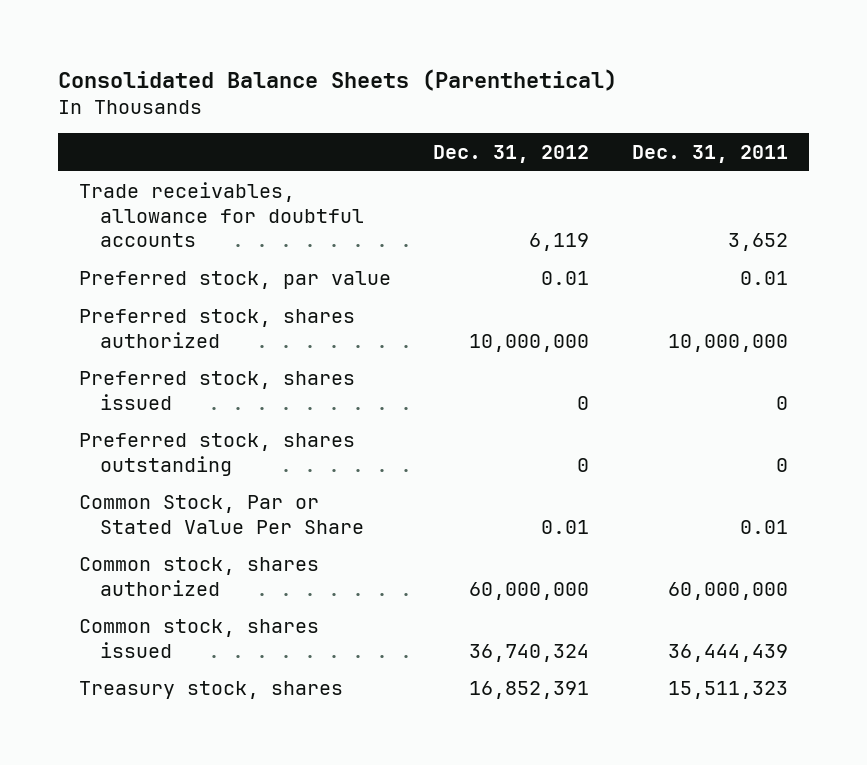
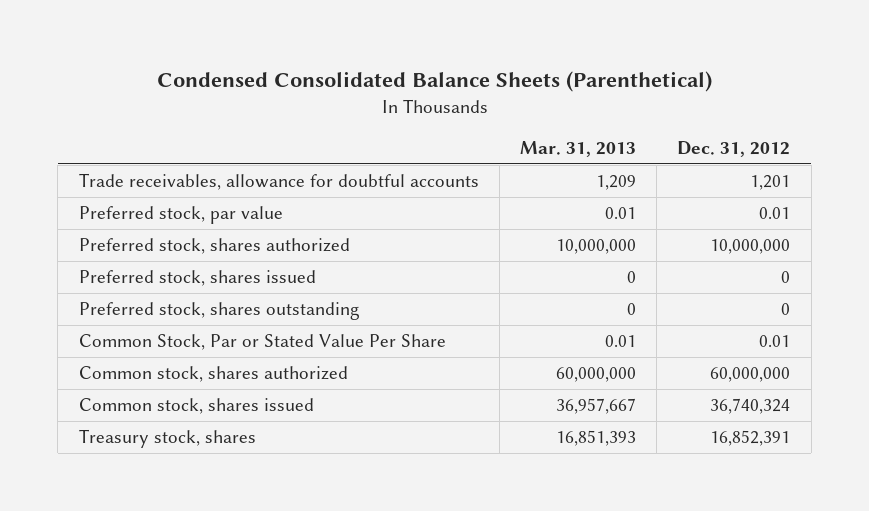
- Consolidated Balance Sheets (Parenthetical)
+ Condensed Consolidated Balance Sheets (Parenthetical)
- | Dec. 31, 2012 | Dec. 31, 2011
+ | Mar. 31, 2013 | Dec. 31, 2012
- Trade receivables, allowance for doubtful accounts | 6,119 | 3,652
+ Trade receivables, allowance for doubtful accounts | 1,209 | 1,201

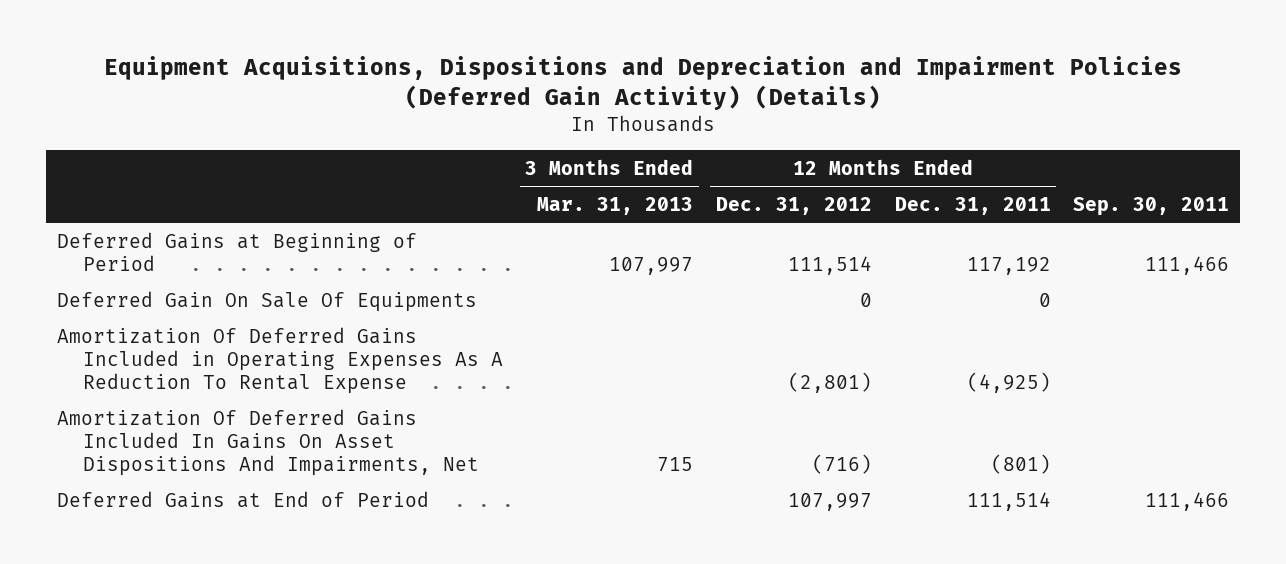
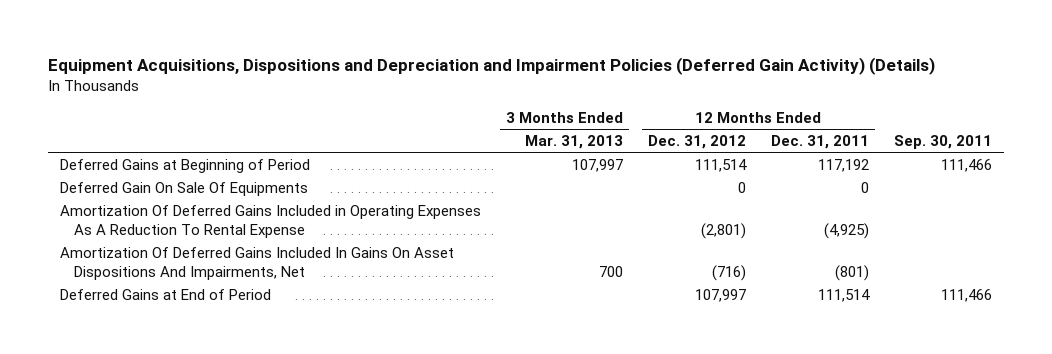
- Amortization Of Deferred Gains Included In Gains On Asset Dispositions And Impairments, Net | 715 | (716) | (801) |
+ Amortization Of Deferred Gains Included In Gains On Asset Dispositions And Impairments, Net | 700 | (716) | (801) |

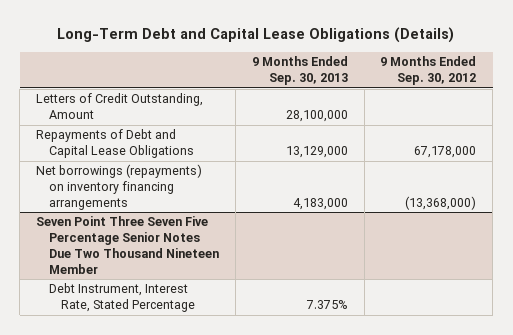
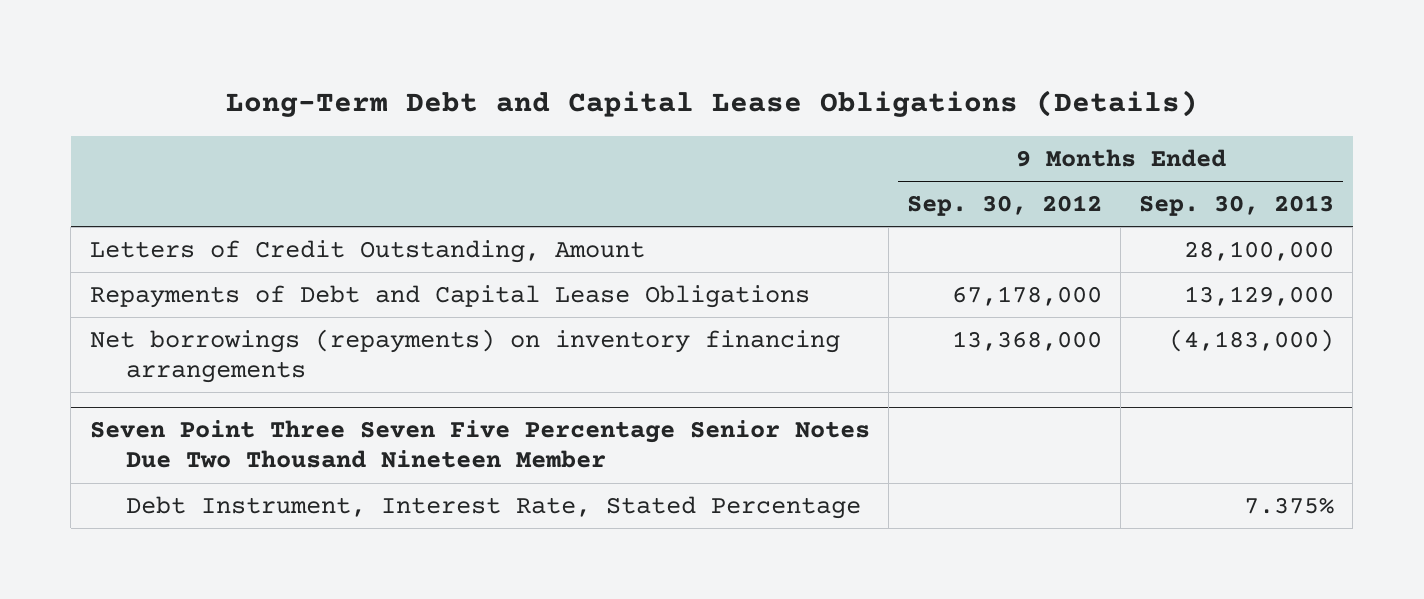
- | 9 Months Ended Sep. 30, 2013 | 9 Months Ended Sep. 30, 2012
+ | 9 Months Ended Sep. 30, 2012 | 9 Months Ended Sep. 30, 2013
- Net borrowings (repayments) on inventory financing arrangements | 4,183,000 | (13,368,000)
+ Net borrowings (repayments) on inventory financing arrangements | 13,368,000 | (4,183,000)

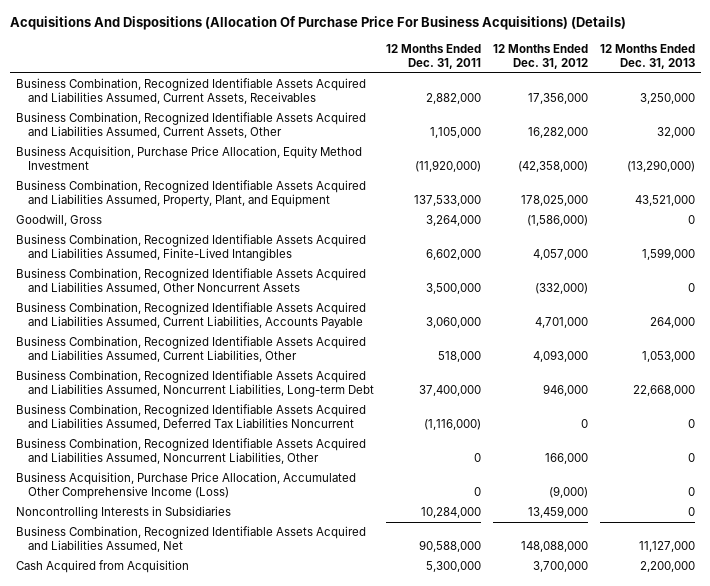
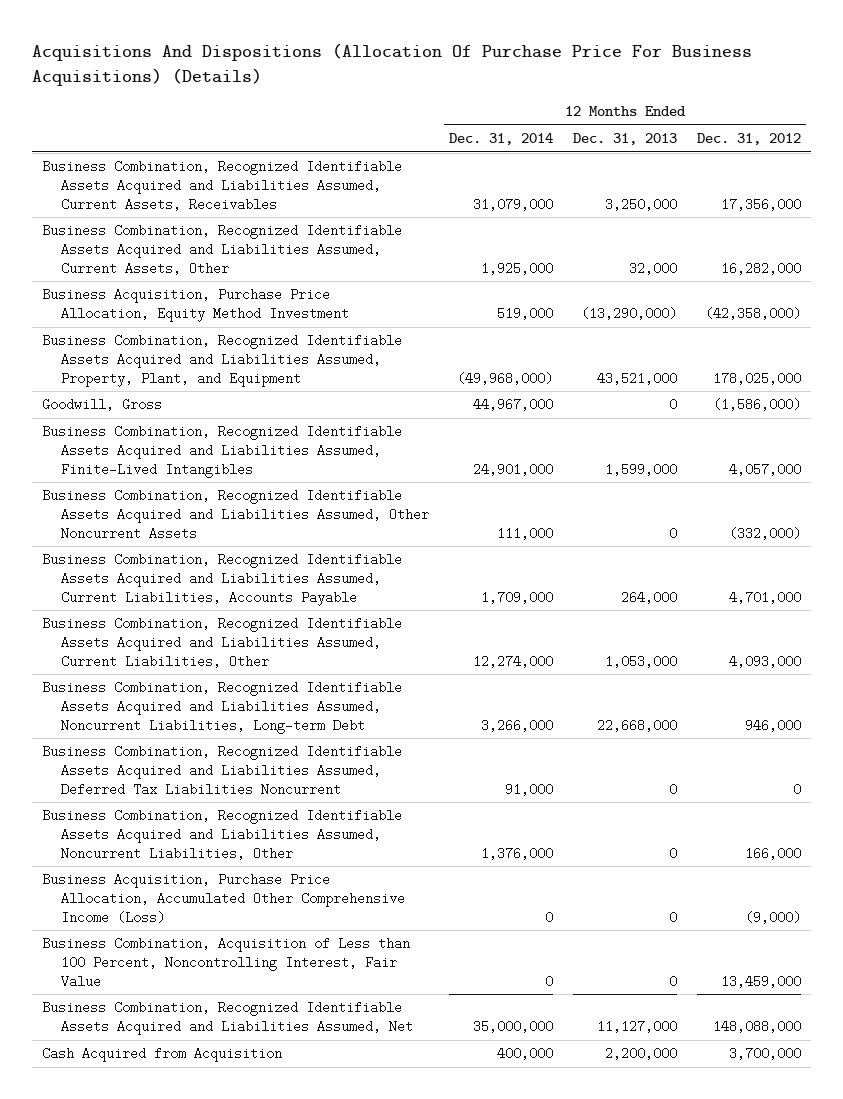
- | 12 Months Ended Dec. 31, 2011 | 12 Months Ended Dec. 31, 2012 | 12 Months Ended Dec. 31, 2013
+ | 12 Months Ended Dec. 31, 2014 | 12 Months Ended Dec. 31, 2013 | 12 Months Ended Dec. 31, 2012
- Noncontrolling Interests in Subsidiaries | 10,284,000 | 13,459,000 | 0
+ Business Combination, Acquisition of Less than 100 Percent, Noncontrolling Interest, Fair Value | 0 | 0 | 13,459,000

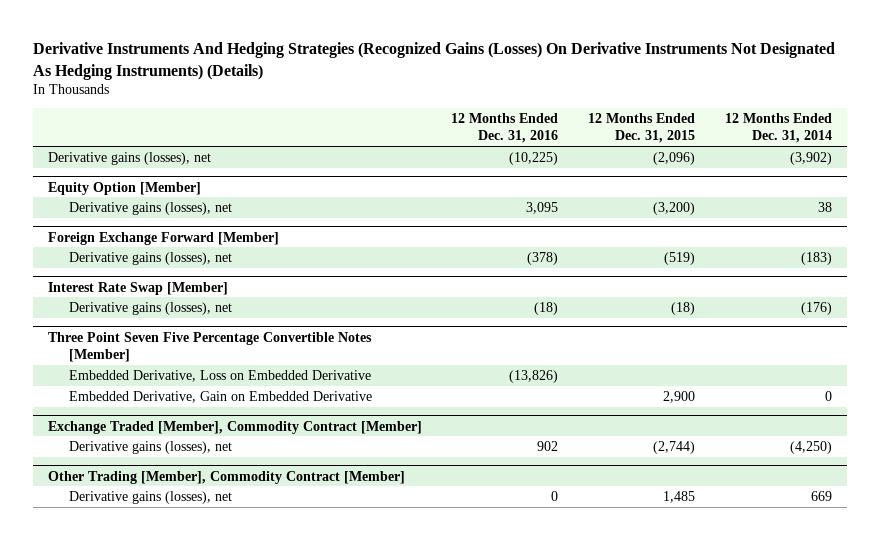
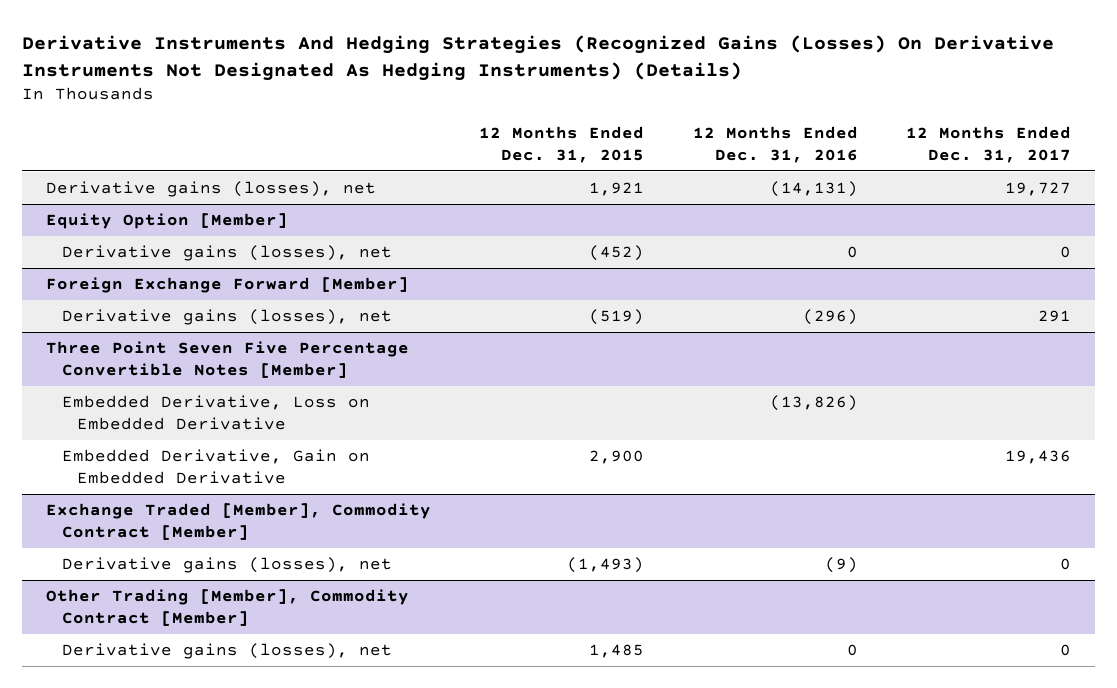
- | 12 Months Ended Dec. 31, 2016 | 12 Months Ended Dec. 31, 2015 | 12 Months Ended Dec. 31, 2014
+ | 12 Months Ended Dec. 31, 2015 | 12 Months Ended Dec. 31, 2016 | 12 Months Ended Dec. 31, 2017
- Derivative gains (losses), net | (10,225) | (2,096) | (3,902)
+ Derivative gains (losses), net | 1,921 | (14,131) | 19,727
@ Equity Option [Member]
- Derivative gains (losses), net | 3,095 | (3,200) | 38
+ Derivative gains (losses), net | (452) | 0 | 0
@ Foreign Exchange Forward [Member]
- Derivative gains (losses), net | (378) | (519) | (183)
- Interest Rate Swap [Member]
- Derivative gains (losses), net | (18) | (18) | (176)
@ Foreign Exchange Forward [Member]
+ Derivative gains (losses), net | (519) | (296) | 291
@ Exchange Traded [Member], Commodity Contract [Member]
- Derivative gains (losses), net | 902 | (2,744) | (4,250)
+ Derivative gains (losses), net | (1,493) | (9) | 0

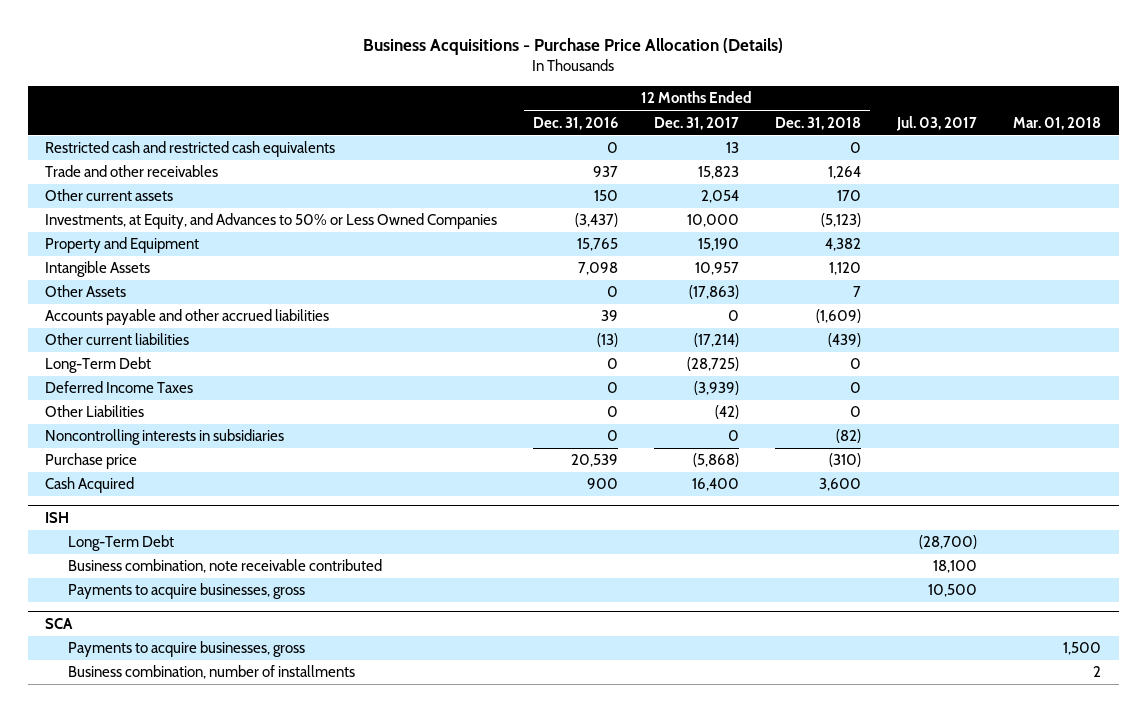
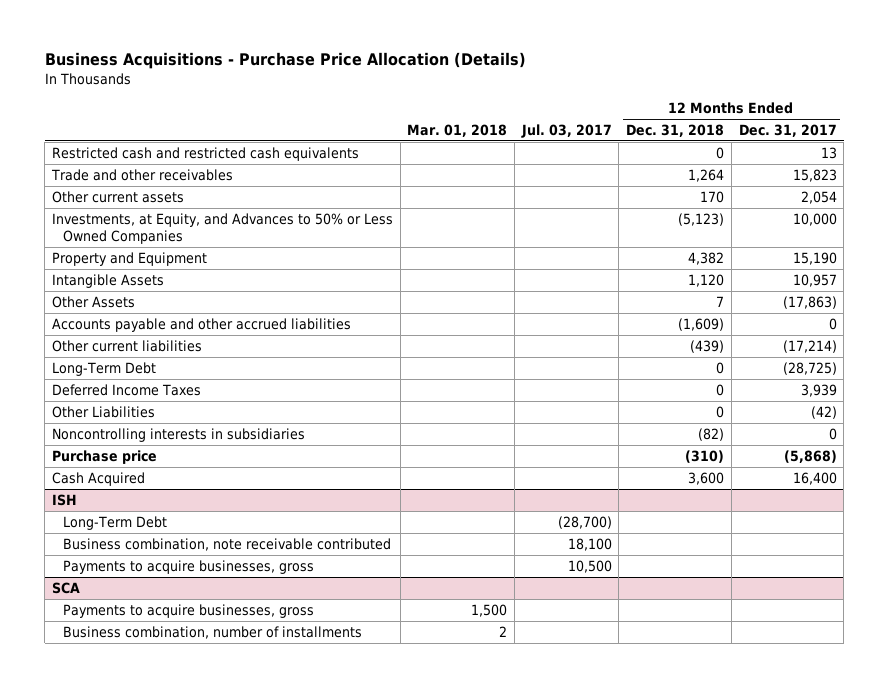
- | 12 Months Ended Dec. 31, 2016 | 12 Months Ended Dec. 31, 2017 | 12 Months Ended Dec. 31, 2018 | Jul. 03, 2017 | Mar. 01, 2018
+ | Mar. 01, 2018 | Jul. 03, 2017 | 12 Months Ended Dec. 31, 2018 | 12 Months Ended Dec. 31, 2017
- Deferred Income Taxes | 0 | (3,939) | 0 | |
+ Deferred Income Taxes | | | 0 | 3,939

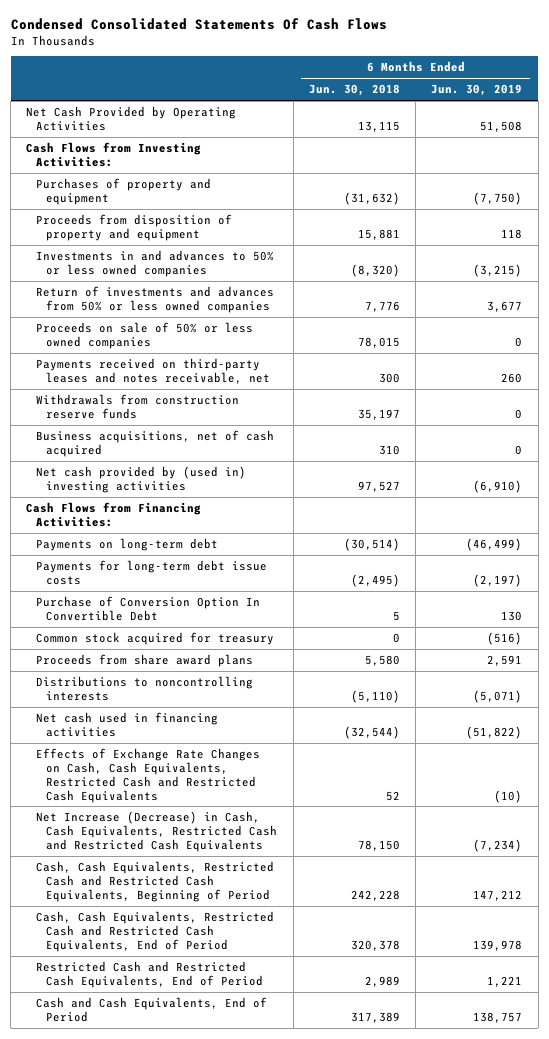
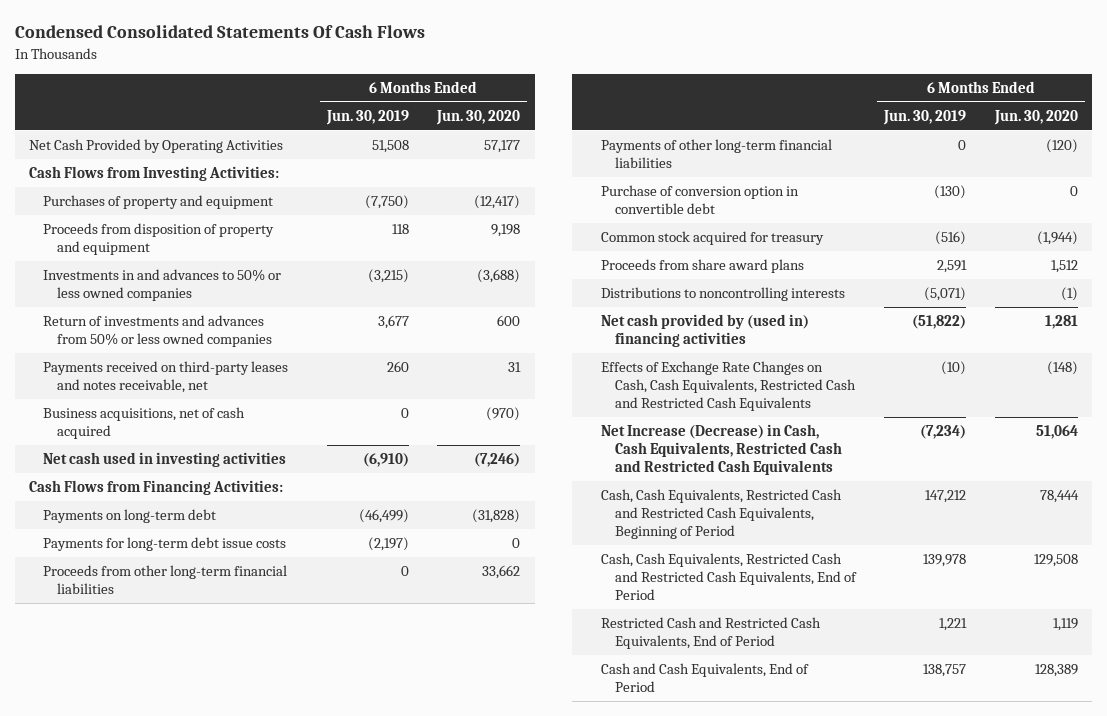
- | 6 Months Ended Jun. 30, 2018 | 6 Months Ended Jun. 30, 2019
+ | 6 Months Ended Jun. 30, 2019 | 6 Months Ended Jun. 30, 2020
- Proceeds on sale of 50% or less owned companies | 78,015 | 0
- Withdrawals from construction reserve funds | 35,197 | 0
- Net cash provided by (used in) investing activities | 97,527 | (6,910)
+ Net cash used in investing activities | (6,910) | (7,246)
- Purchase of Conversion Option In Convertible Debt | 5 | 130
+ Proceeds from other long-term financial liabilities | 0 | 33,662
+ Payments of other long-term financial liabilities | 0 | (120)
+ Purchase of conversion option in convertible debt | (130) | 0
- Net cash used in financing activities | (32,544) | (51,822)
+ Net cash provided by (used in) financing activities | (51,822) | 1,281

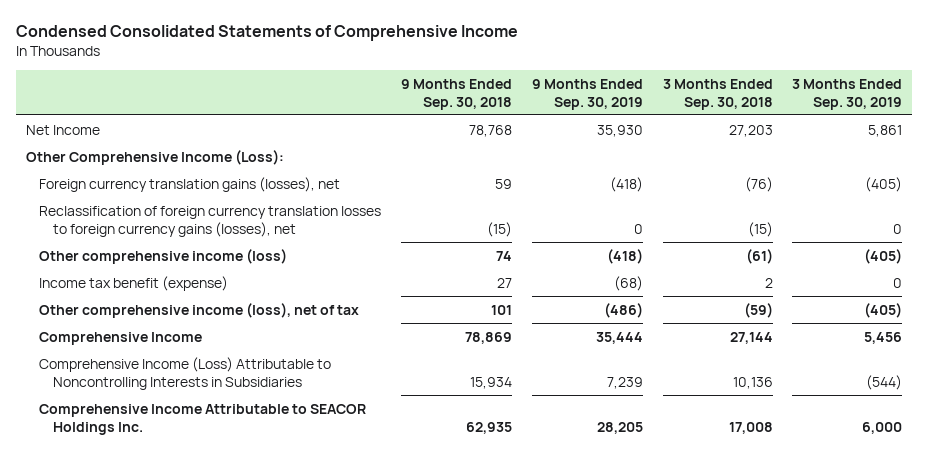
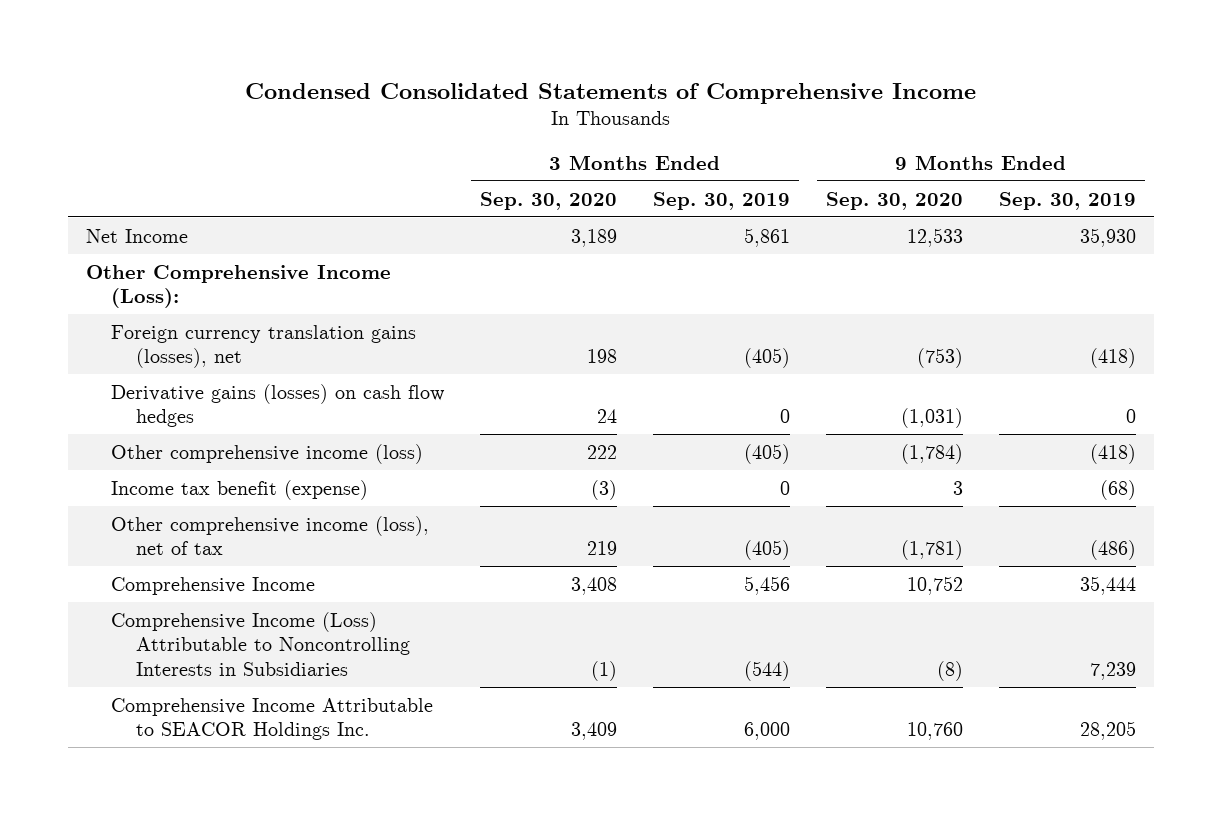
- | 9 Months Ended Sep. 30, 2018 | 9 Months Ended Sep. 30, 2019 | 3 Months Ended Sep. 30, 2018 | 3 Months Ended Sep. 30, 2019
+ | 3 Months Ended Sep. 30, 2020 | 3 Months Ended Sep. 30, 2019 | 9 Months Ended Sep. 30, 2020 | 9 Months Ended Sep. 30, 2019
- Reclassification of foreign currency translation losses to foreign currency gains (losses), net | (15) | 0 | (15) | 0
+ Derivative gains (losses) on cash flow hedges | 24 | 0 | (1,031) | 0

